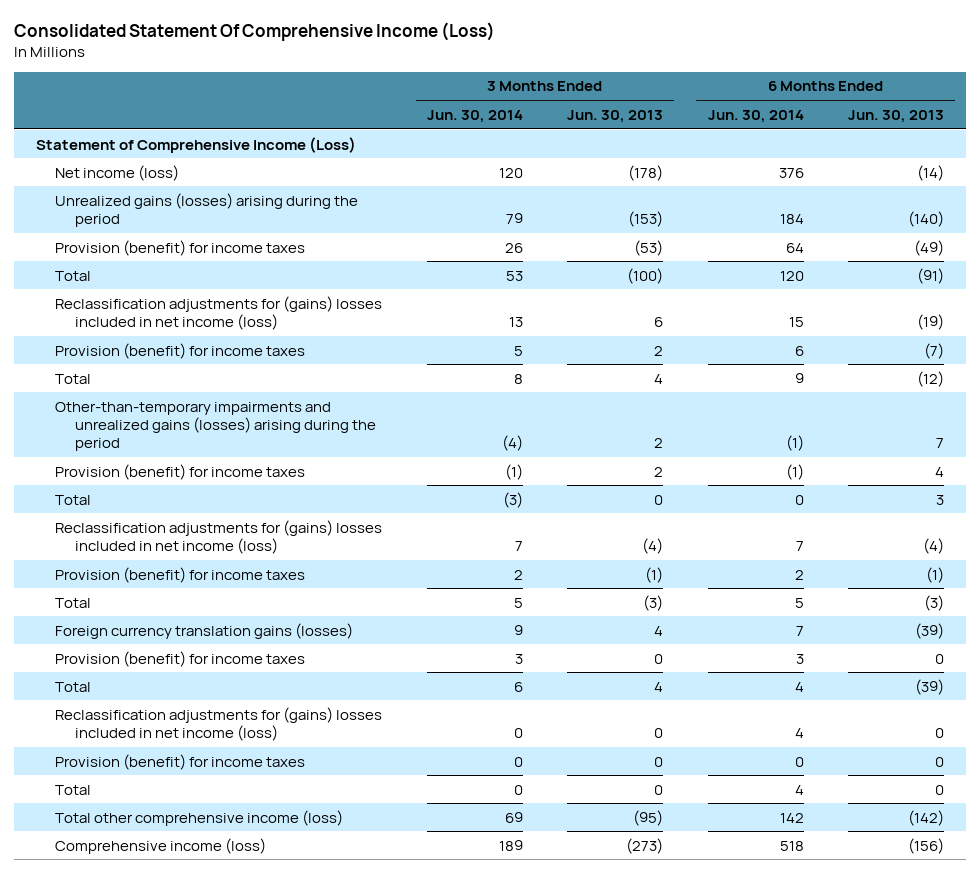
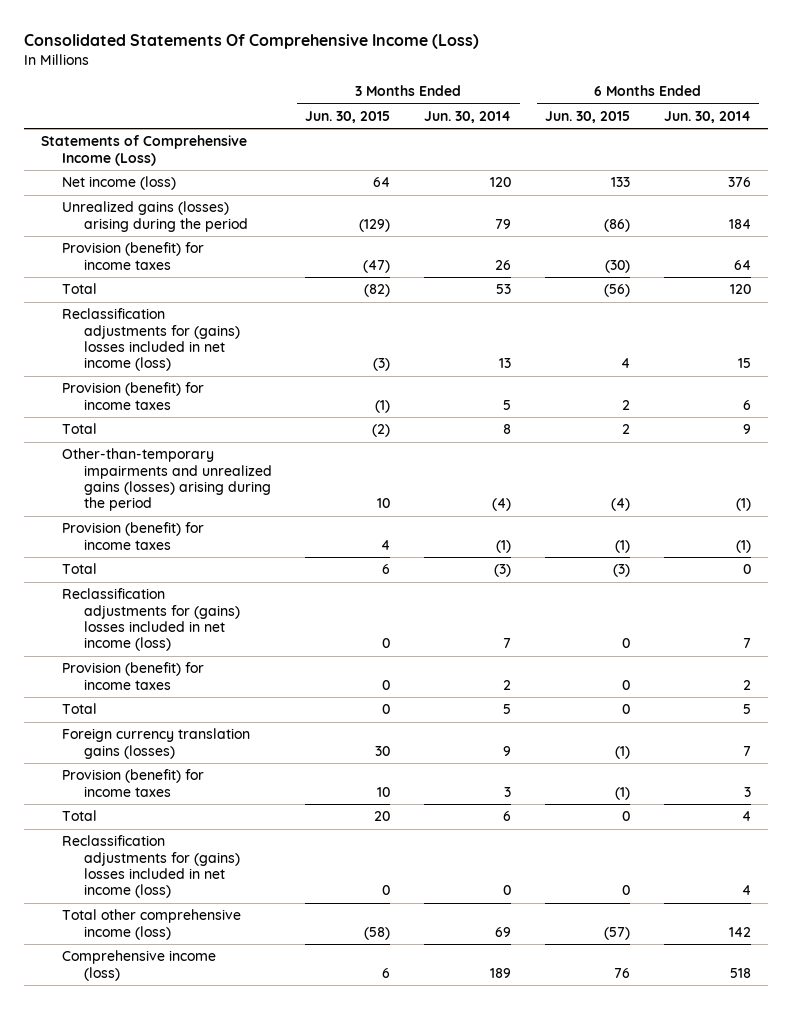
- Consolidated Statement Of Comprehensive Income (Loss)
+ Consolidated Statements Of Comprehensive Income (Loss)
- | 3 Months Ended Jun. 30, 2014 | 3 Months Ended Jun. 30, 2013 | 6 Months Ended Jun. 30, 2014 | 6 Months Ended Jun. 30, 2013
+ | 3 Months Ended Jun. 30, 2015 | 3 Months Ended Jun. 30, 2014 | 6 Months Ended Jun. 30, 2015 | 6 Months Ended Jun. 30, 2014
- Statement of Comprehensive Income (Loss)
+ Statements of Comprehensive Income (Loss)
- Provision (benefit) for income taxes | 0 | 0 | 0 | 0
- Total | 0 | 0 | 4 | 0

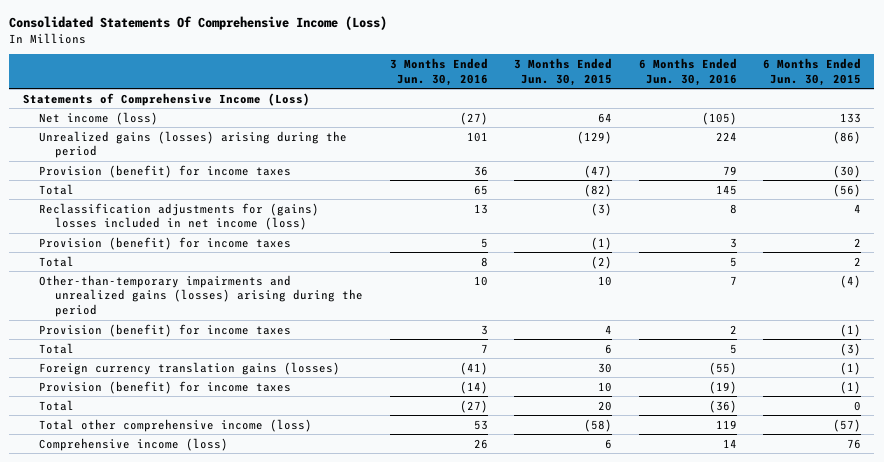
- | 3 Months Ended Jun. 30, 2015 | 3 Months Ended Jun. 30, 2014 | 6 Months Ended Jun. 30, 2015 | 6 Months Ended Jun. 30, 2014
+ | 3 Months Ended Jun. 30, 2016 | 3 Months Ended Jun. 30, 2015 | 6 Months Ended Jun. 30, 2016 | 6 Months Ended Jun. 30, 2015
- Reclassification adjustments for (gains) losses included in net income (loss) | 0 | 7 | 0 | 7
- Provision (benefit) for income taxes | 0 | 2 | 0 | 2
- Total | 0 | 5 | 0 | 5
- Reclassification adjustments for (gains) losses included in net income (loss) | 0 | 0 | 0 | 4

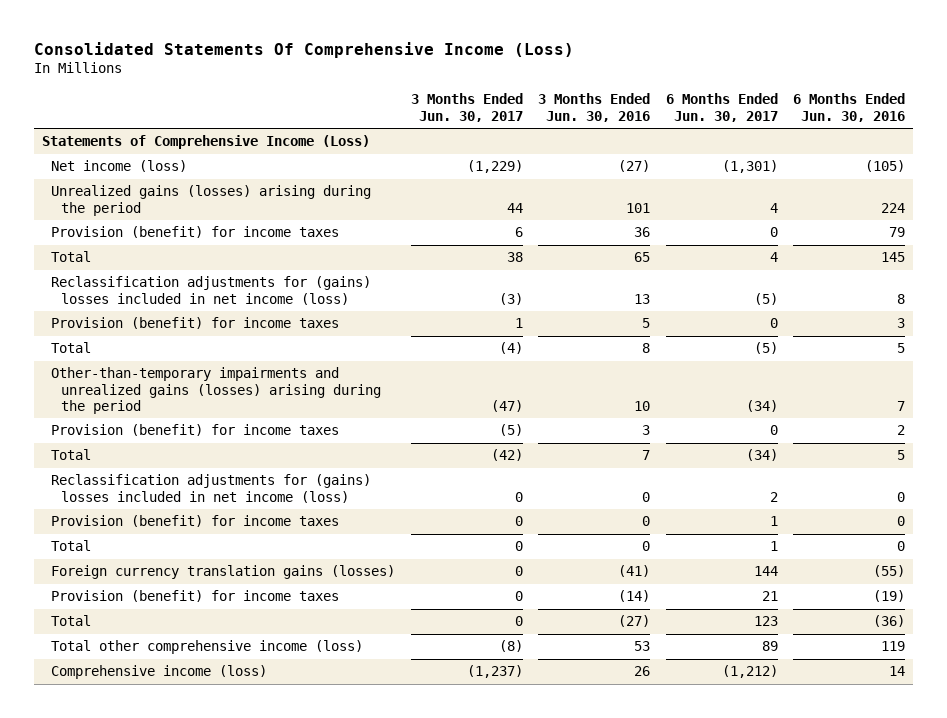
- | 3 Months Ended Jun. 30, 2016 | 3 Months Ended Jun. 30, 2015 | 6 Months Ended Jun. 30, 2016 | 6 Months Ended Jun. 30, 2015
+ | 3 Months Ended Jun. 30, 2017 | 3 Months Ended Jun. 30, 2016 | 6 Months Ended Jun. 30, 2017 | 6 Months Ended Jun. 30, 2016
+ Reclassification adjustments for (gains) losses included in net income (loss) | 0 | 0 | 2 | 0
+ Provision (benefit) for income taxes | 0 | 0 | 1 | 0
+ Total | 0 | 0 | 1 | 0

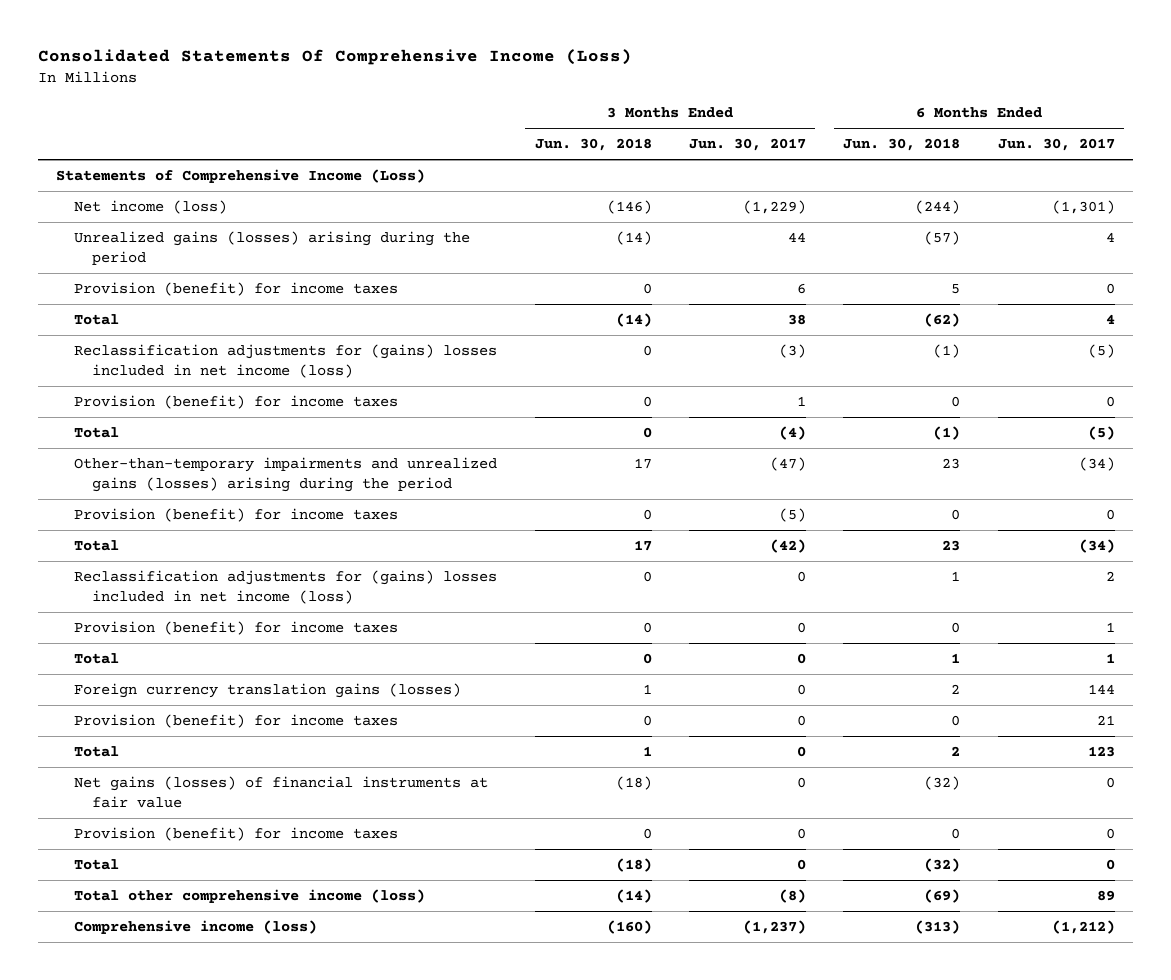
- | 3 Months Ended Jun. 30, 2017 | 3 Months Ended Jun. 30, 2016 | 6 Months Ended Jun. 30, 2017 | 6 Months Ended Jun. 30, 2016
+ | 3 Months Ended Jun. 30, 2018 | 3 Months Ended Jun. 30, 2017 | 6 Months Ended Jun. 30, 2018 | 6 Months Ended Jun. 30, 2017
+ Net gains (losses) of financial instruments at fair value | (18) | 0 | (32) | 0
+ Provision (benefit) for income taxes | 0 | 0 | 0 | 0
+ Total | (18) | 0 | (32) | 0

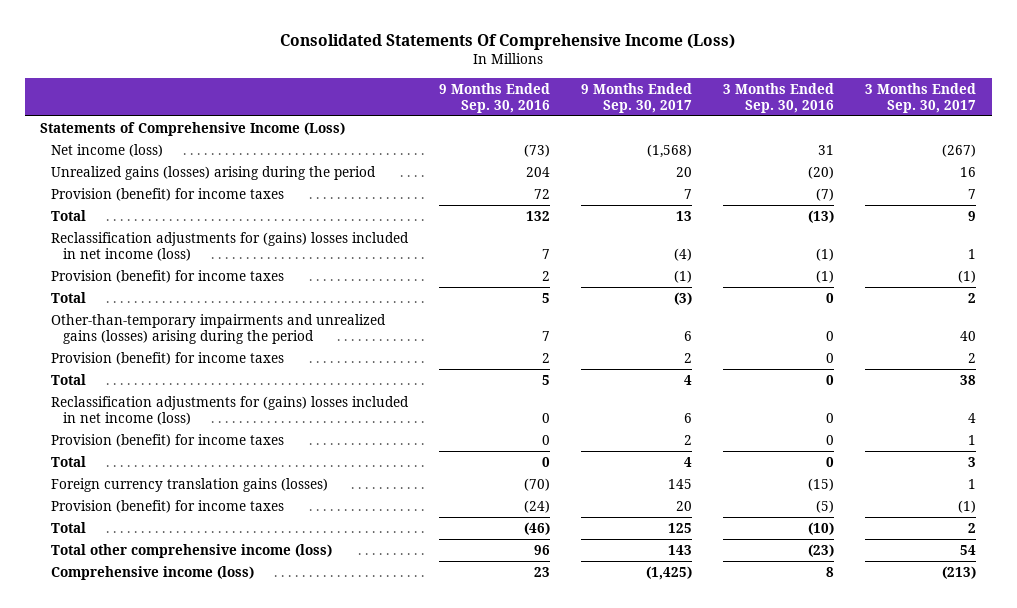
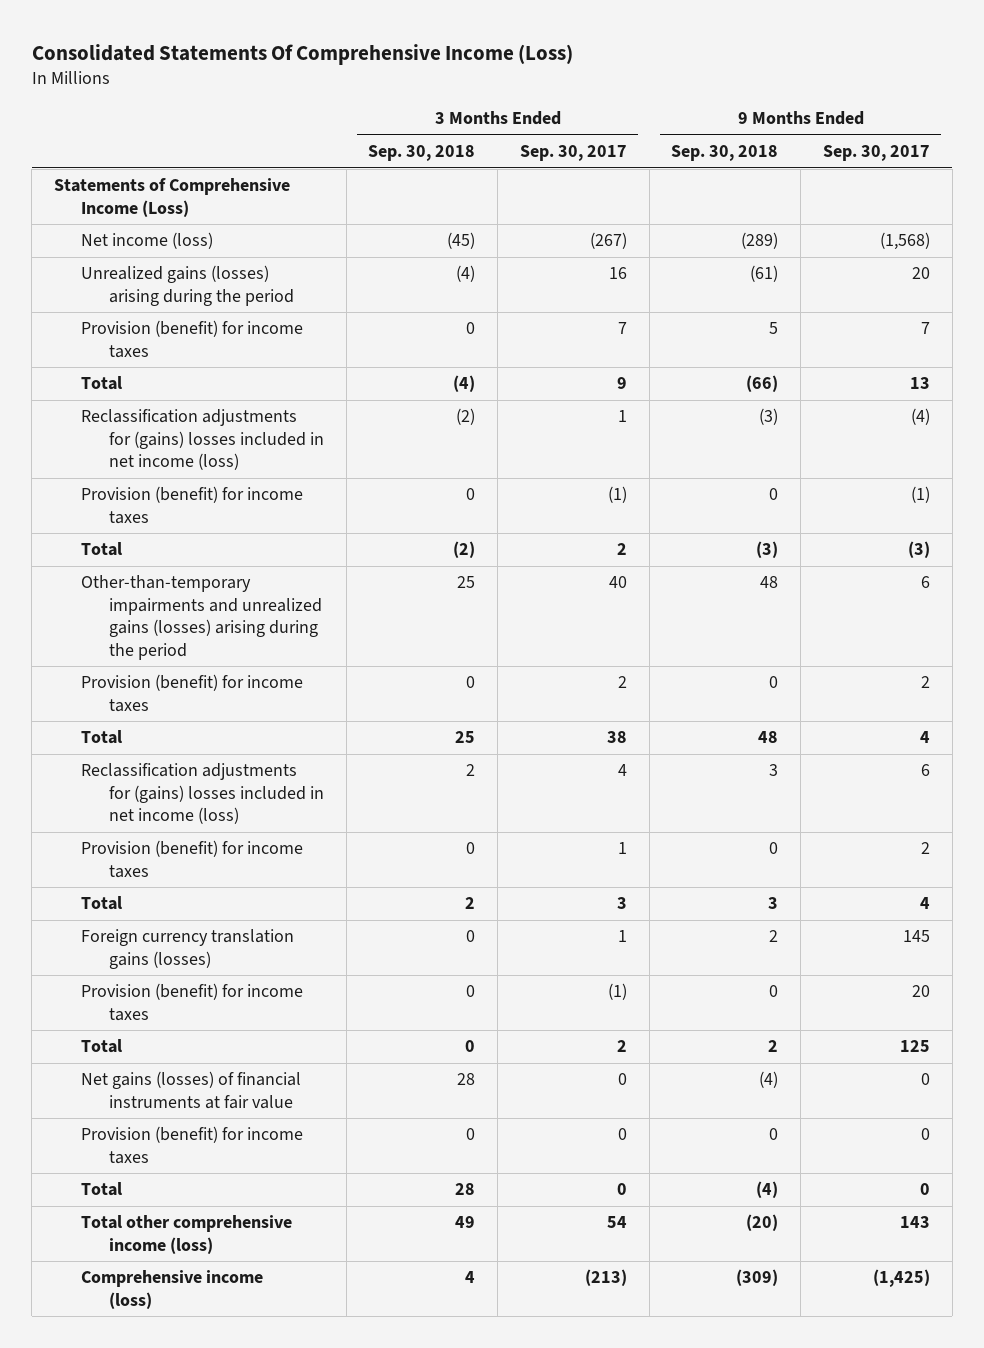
- | 9 Months Ended Sep. 30, 2016 | 9 Months Ended Sep. 30, 2017 | 3 Months Ended Sep. 30, 2016 | 3 Months Ended Sep. 30, 2017
+ | 3 Months Ended Sep. 30, 2018 | 3 Months Ended Sep. 30, 2017 | 9 Months Ended Sep. 30, 2018 | 9 Months Ended Sep. 30, 2017
+ Net gains (losses) of financial instruments at fair value | 28 | 0 | (4) | 0
+ Provision (benefit) for income taxes | 0 | 0 | 0 | 0
+ Total | 28 | 0 | (4) | 0

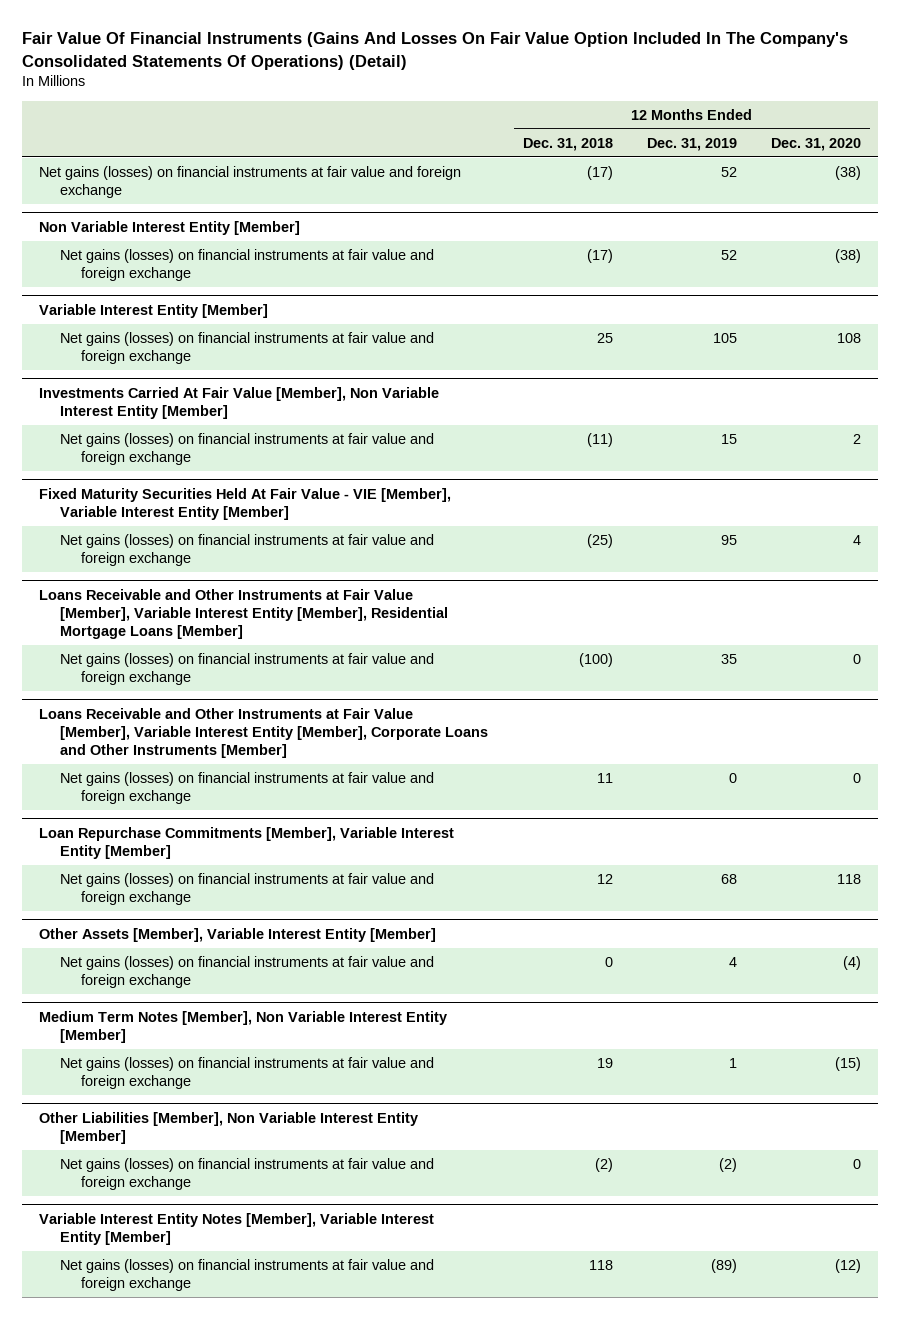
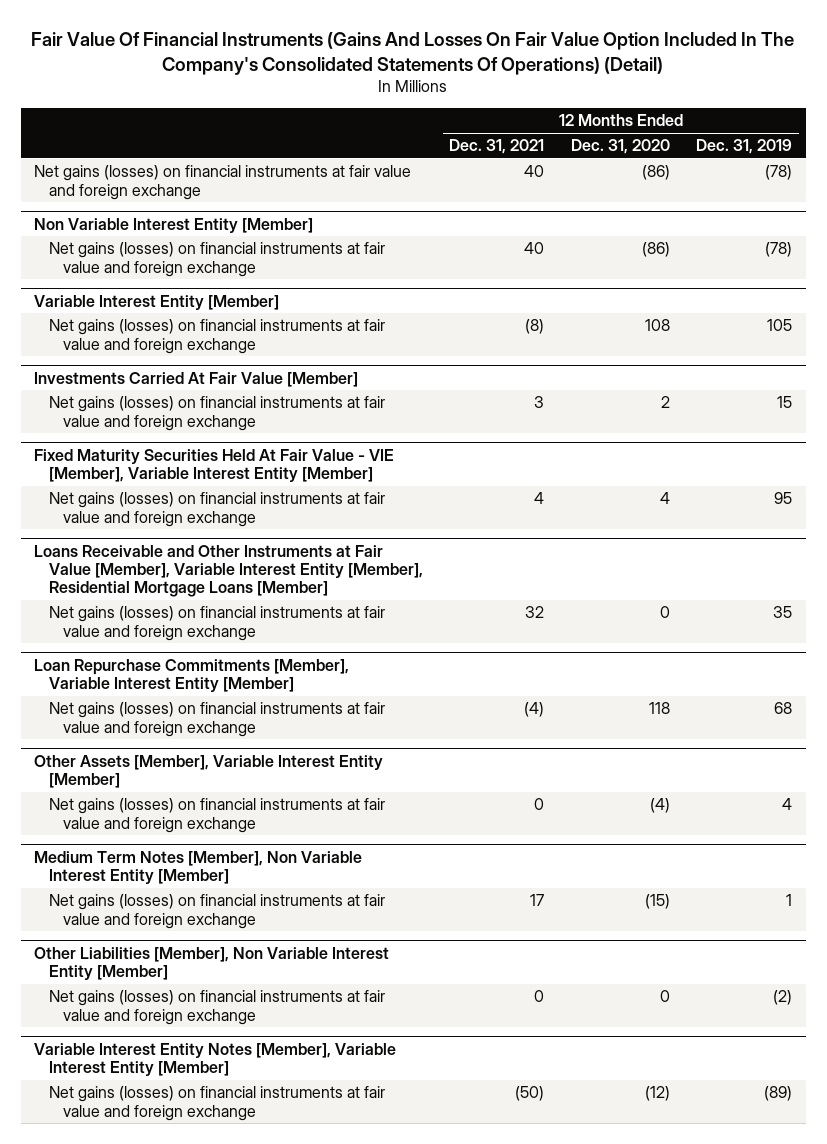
- | 12 Months Ended Dec. 31, 2018 | 12 Months Ended Dec. 31, 2019 | 12 Months Ended Dec. 31, 2020
+ | 12 Months Ended Dec. 31, 2021 | 12 Months Ended Dec. 31, 2020 | 12 Months Ended Dec. 31, 2019
- Net gains (losses) on financial instruments at fair value and foreign exchange | (17) | 52 | (38)
+ Net gains (losses) on financial instruments at fair value and foreign exchange | 40 | (86) | (78)
@ Non Variable Interest Entity [Member]
- Net gains (losses) on financial instruments at fair value and foreign exchange | (17) | 52 | (38)
+ Net gains (losses) on financial instruments at fair value and foreign exchange | 40 | (86) | (78)
- Investments Carried At Fair Value [Member], Non Variable Interest Entity [Member]
+ Investments Carried At Fair Value [Member]
- Loans Receivable and Other Instruments at Fair Value [Member], Variable Interest Entity [Member], Corporate Loans and Other Instruments [Member]
- Net gains (losses) on financial instruments at fair value and foreign exchange | 11 | 0 | 0

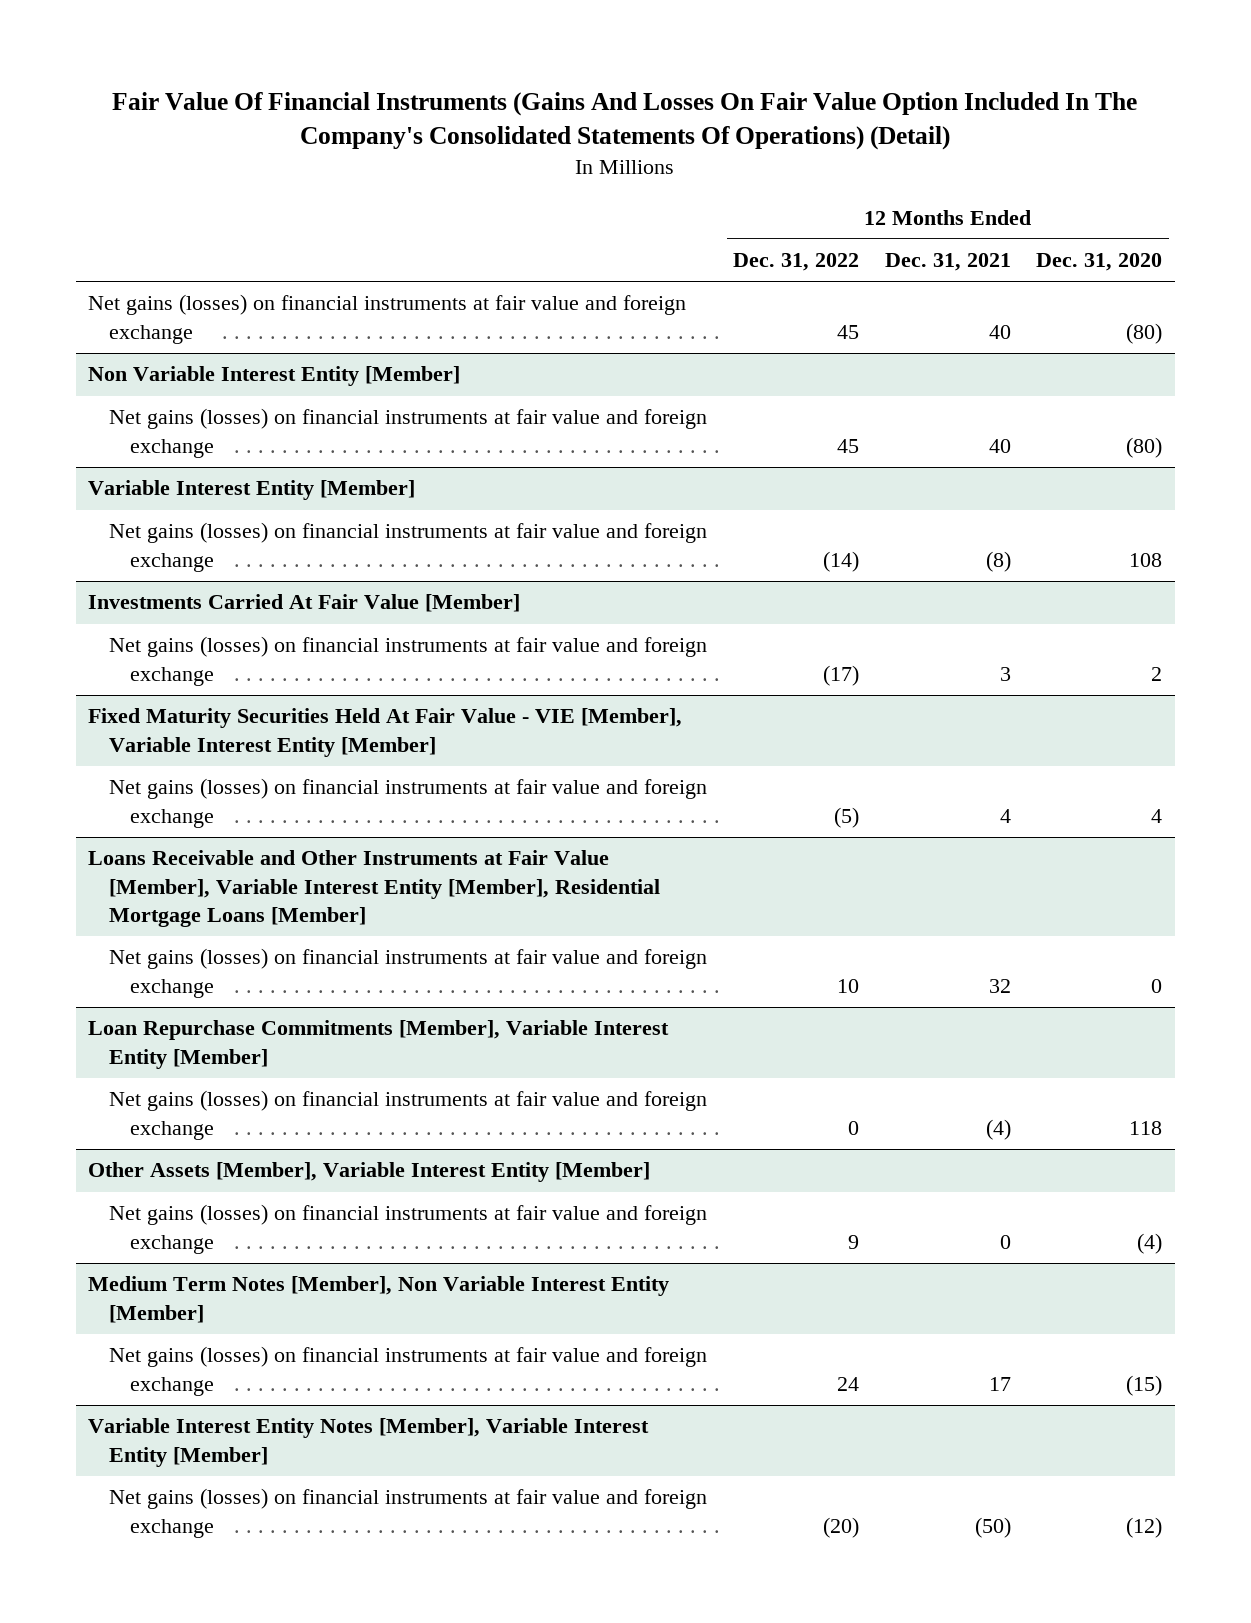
- | 12 Months Ended Dec. 31, 2021 | 12 Months Ended Dec. 31, 2020 | 12 Months Ended Dec. 31, 2019
+ | 12 Months Ended Dec. 31, 2022 | 12 Months Ended Dec. 31, 2021 | 12 Months Ended Dec. 31, 2020
- Net gains (losses) on financial instruments at fair value and foreign exchange | 40 | (86) | (78)
+ Net gains (losses) on financial instruments at fair value and foreign exchange | 45 | 40 | (80)
@ Non Variable Interest Entity [Member]
- Net gains (losses) on financial instruments at fair value and foreign exchange | 40 | (86) | (78)
+ Net gains (losses) on financial instruments at fair value and foreign exchange | 45 | 40 | (80)
- Other Liabilities [Member], Non Variable Interest Entity [Member]
- Net gains (losses) on financial instruments at fair value and foreign exchange | 0 | 0 | (2)

